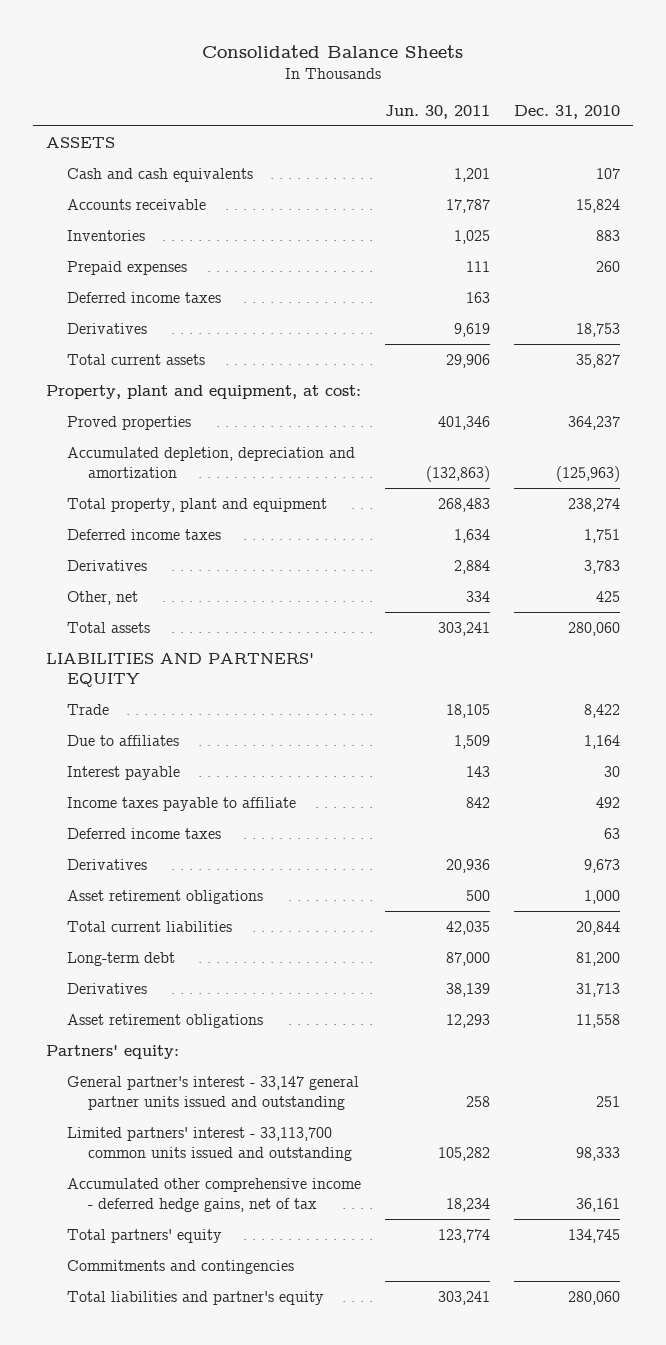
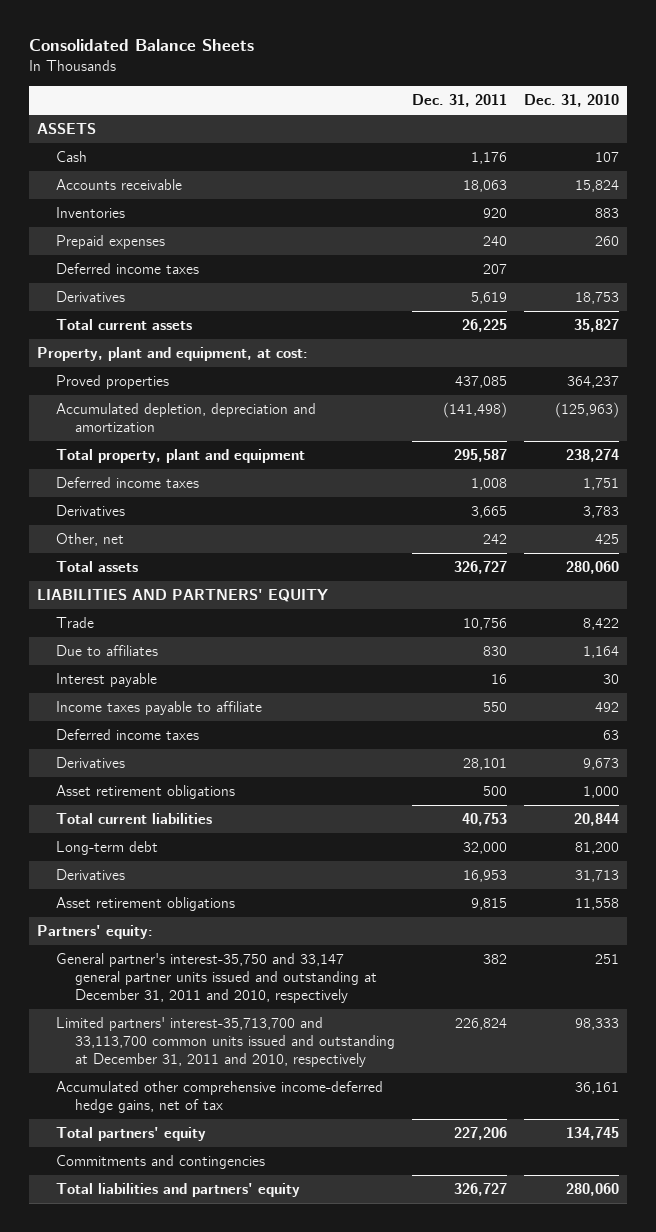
- | Jun. 30, 2011 | Dec. 31, 2010
+ | Dec. 31, 2011 | Dec. 31, 2010
- Cash and cash equivalents | 1,201 | 107
+ Cash | 1,176 | 107
- General partner's interest - 33,147 general partner units issued and outstanding | 258 | 251
- Limited partners' interest - 33,113,700 common units issued and outstanding | 105,282 | 98,333
- Accumulated other comprehensive income - deferred hedge gains, net of tax | 18,234 | 36,161
+ General partner's interest-35,750 and 33,147 general partner units issued and outstanding at December 31, 2011 and 2010, respectively | 382 | 251
+ Limited partners' interest-35,713,700 and 33,113,700 common units issued and outstanding at December 31, 2011 and 2010, respectively | 226,824 | 98,333
+ Accumulated other comprehensive income-deferred hedge gains, net of tax | | 36,161
- Total liabilities and partner's equity | 303,241 | 280,060
+ Total liabilities and partners' equity | 326,727 | 280,060

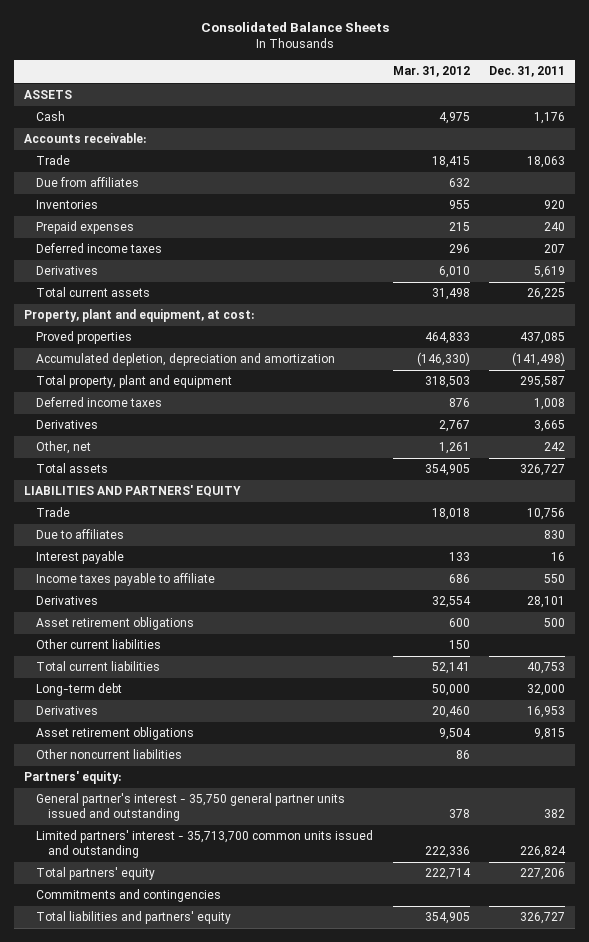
- | Dec. 31, 2011 | Dec. 31, 2010
+ | Mar. 31, 2012 | Dec. 31, 2011
- Accounts receivable | 18,063 | 15,824
+ Accounts receivable:
+ Trade | 18,415 | 18,063
+ Due from affiliates | 632 |
- Deferred income taxes | | 63
+ Other current liabilities | 150 |
+ Other noncurrent liabilities | 86 |
- General partner's interest-35,750 and 33,147 general partner units issued and outstanding at December 31, 2011 and 2010, respectively | 382 | 251
- Limited partners' interest-35,713,700 and 33,113,700 common units issued and outstanding at December 31, 2011 and 2010, respectively | 226,824 | 98,333
- Accumulated other comprehensive income-deferred hedge gains, net of tax | | 36,161
+ General partner's interest - 35,750 general partner units issued and outstanding | 378 | 382
+ Limited partners' interest - 35,713,700 common units issued and outstanding | 222,336 | 226,824

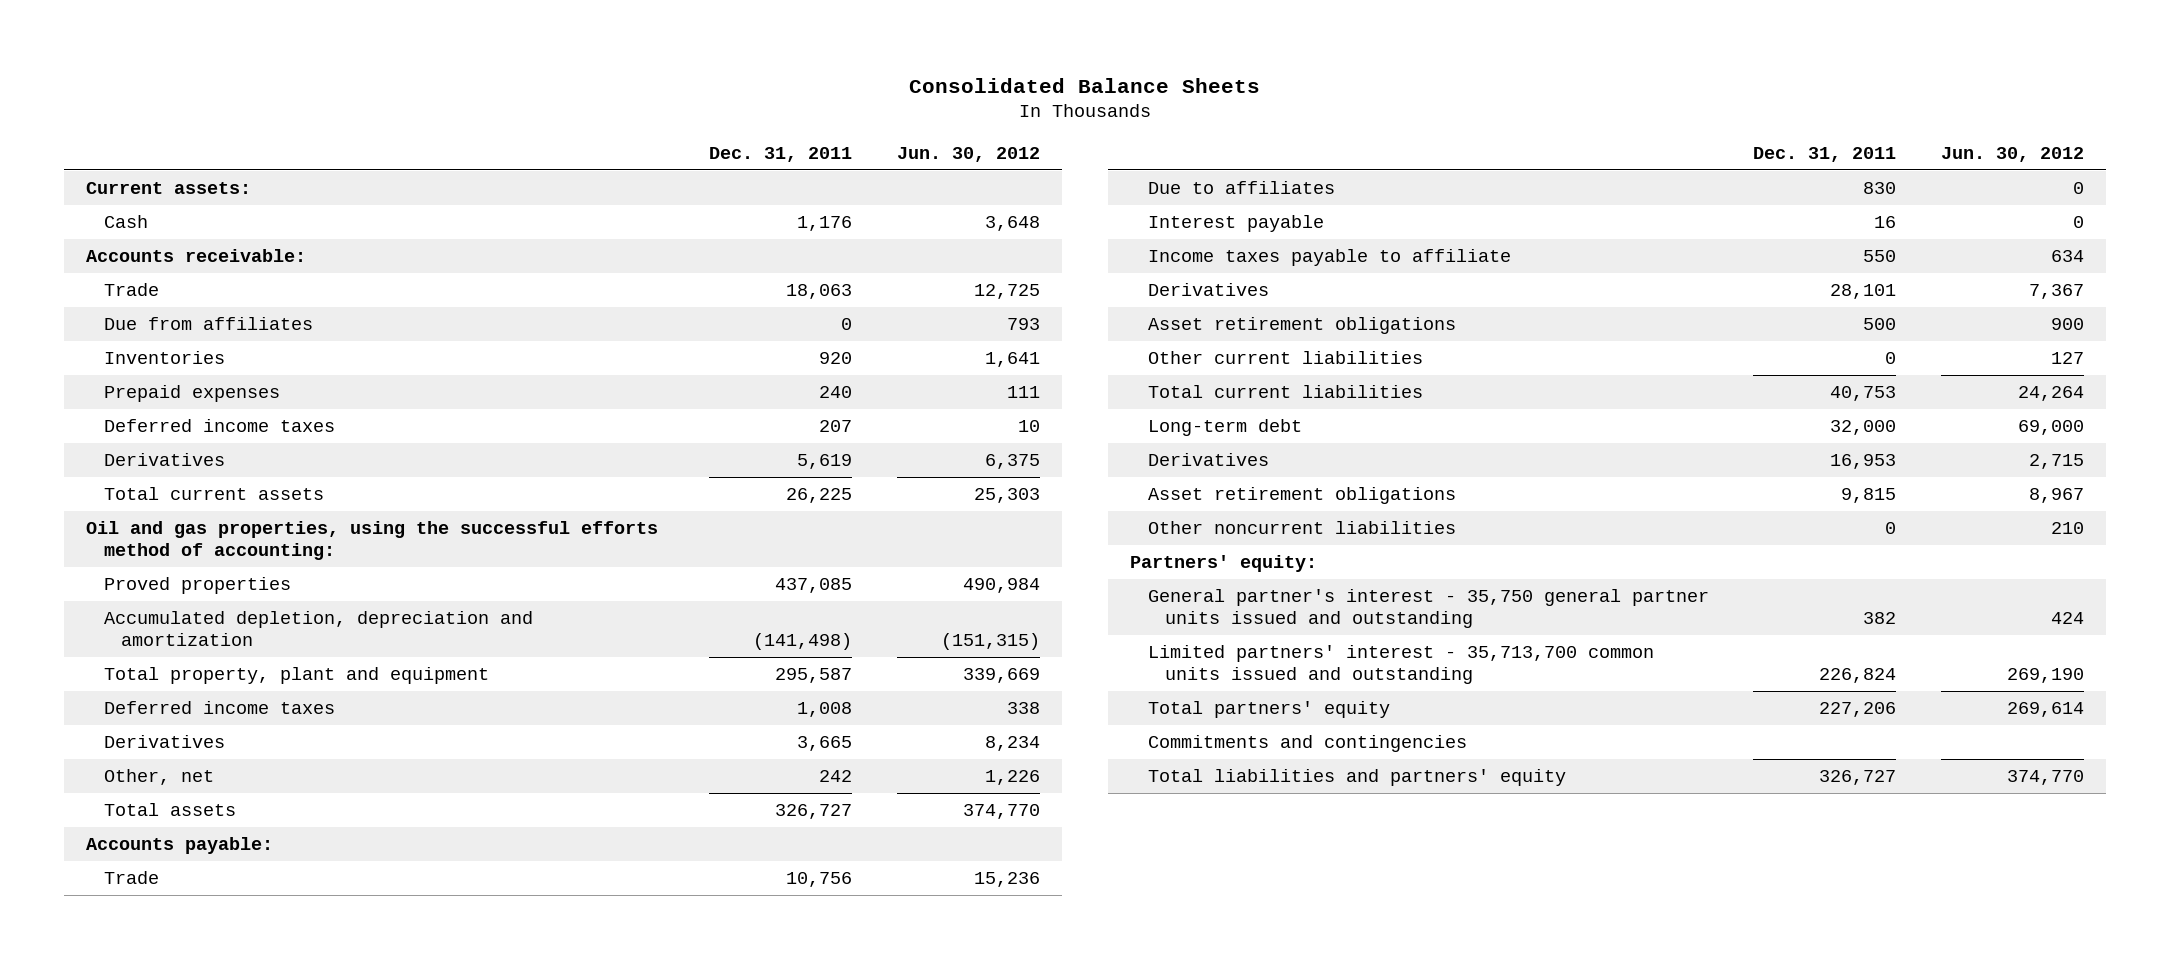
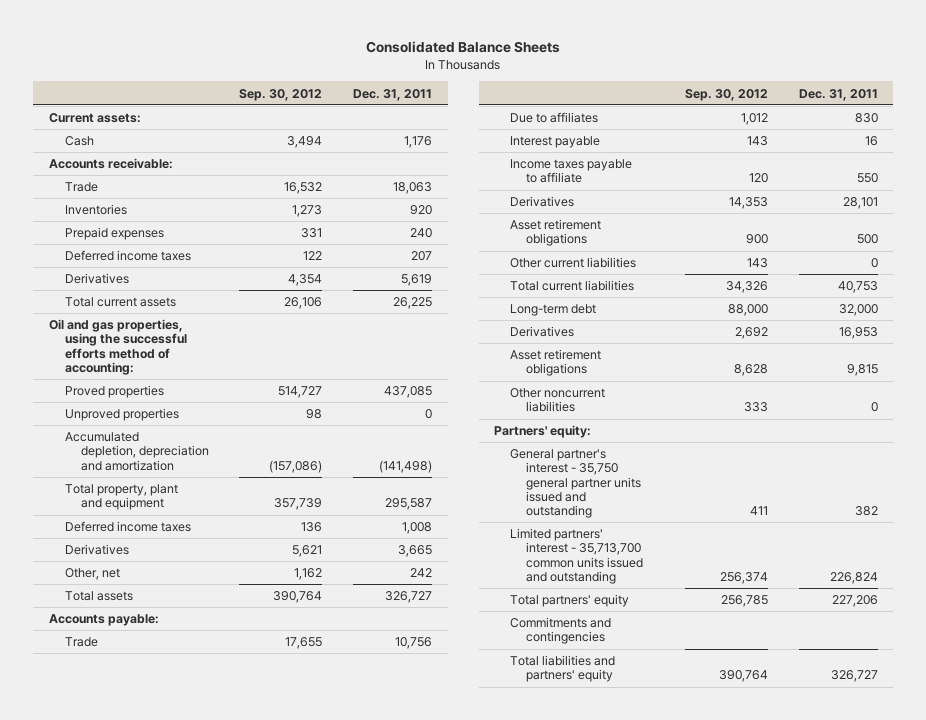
- | Dec. 31, 2011 | Jun. 30, 2012
+ | Sep. 30, 2012 | Dec. 31, 2011
- Due from affiliates | 0 | 793
+ Unproved properties | 98 | 0

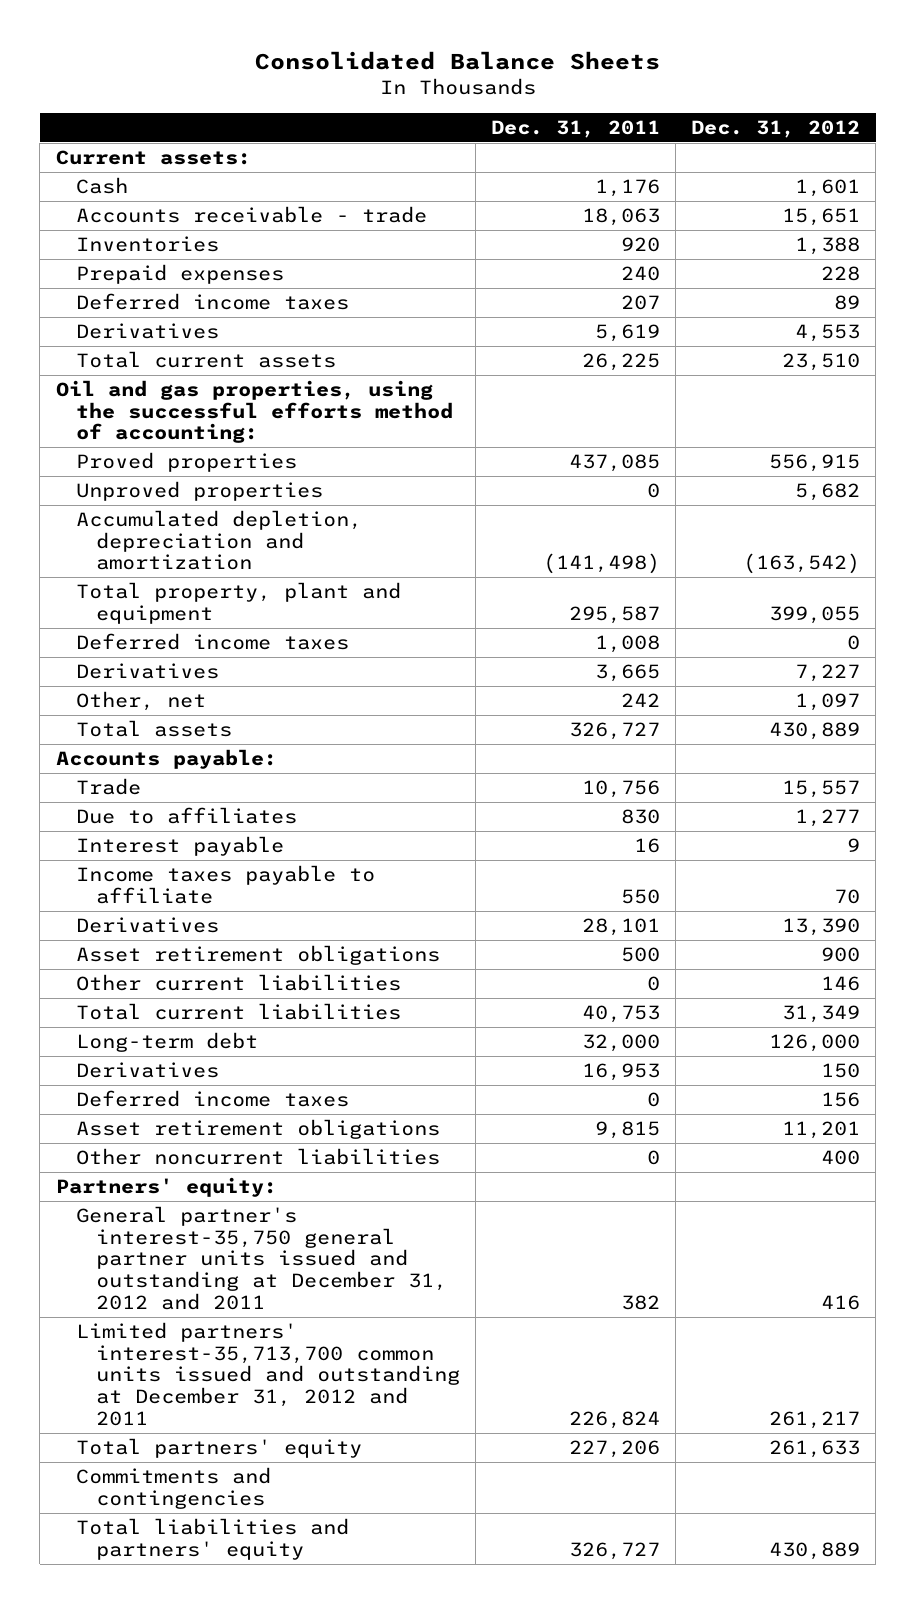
- | Sep. 30, 2012 | Dec. 31, 2011
+ | Dec. 31, 2011 | Dec. 31, 2012
- Accounts receivable:
- Trade | 16,532 | 18,063
+ Accounts receivable - trade | 18,063 | 15,651
+ Deferred income taxes | 0 | 156
- General partner's interest - 35,750 general partner units issued and outstanding | 411 | 382
- Limited partners' interest - 35,713,700 common units issued and outstanding | 256,374 | 226,824
+ General partner's interest-35,750 general partner units issued and outstanding at December 31, 2012 and 2011 | 382 | 416
+ Limited partners' interest-35,713,700 common units issued and outstanding at December 31, 2012 and 2011 | 226,824 | 261,217

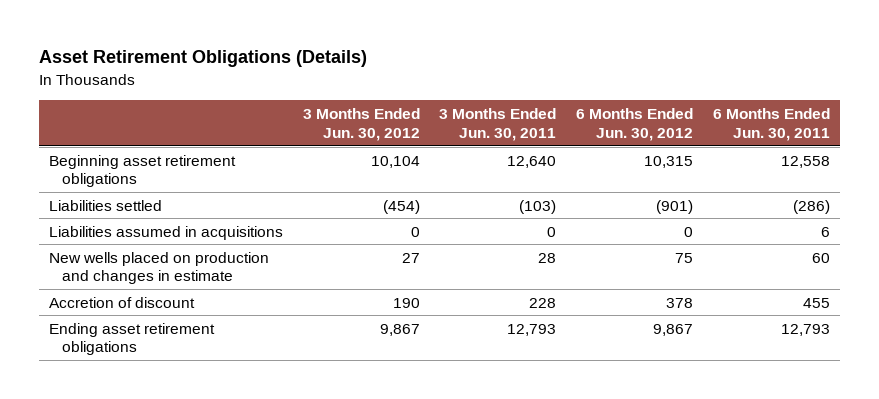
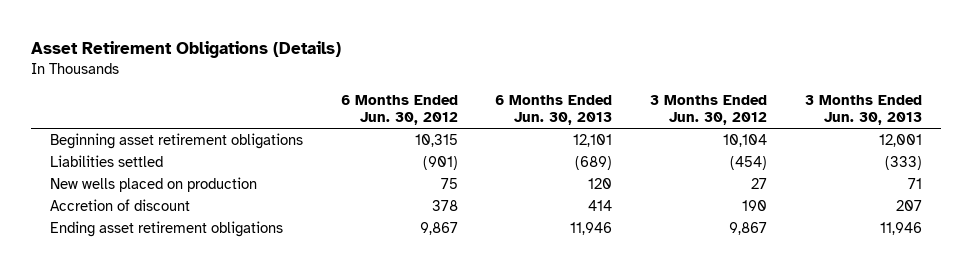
- | 3 Months Ended Jun. 30, 2012 | 3 Months Ended Jun. 30, 2011 | 6 Months Ended Jun. 30, 2012 | 6 Months Ended Jun. 30, 2011
+ | 6 Months Ended Jun. 30, 2012 | 6 Months Ended Jun. 30, 2013 | 3 Months Ended Jun. 30, 2012 | 3 Months Ended Jun. 30, 2013
- Liabilities assumed in acquisitions | 0 | 0 | 0 | 6
- New wells placed on production and changes in estimate | 27 | 28 | 75 | 60
+ New wells placed on production | 75 | 120 | 27 | 71

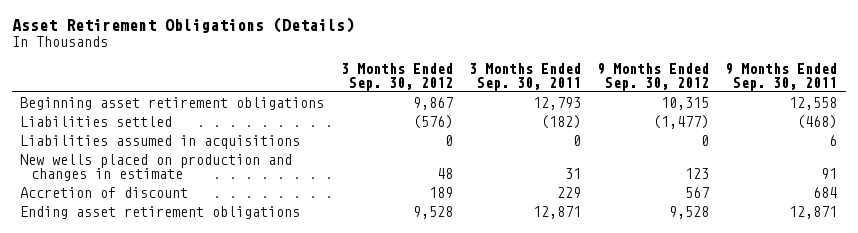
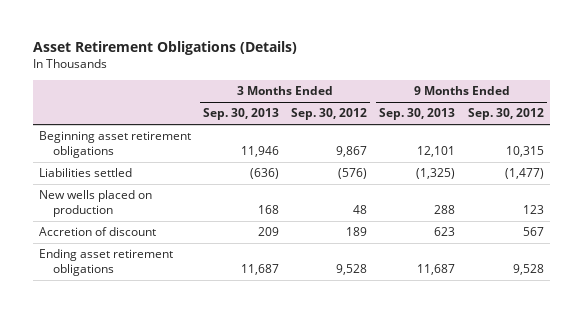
- | 3 Months Ended Sep. 30, 2012 | 3 Months Ended Sep. 30, 2011 | 9 Months Ended Sep. 30, 2012 | 9 Months Ended Sep. 30, 2011
+ | 3 Months Ended Sep. 30, 2013 | 3 Months Ended Sep. 30, 2012 | 9 Months Ended Sep. 30, 2013 | 9 Months Ended Sep. 30, 2012
- Liabilities assumed in acquisitions | 0 | 0 | 0 | 6
- New wells placed on production and changes in estimate | 48 | 31 | 123 | 91
+ New wells placed on production | 168 | 48 | 288 | 123

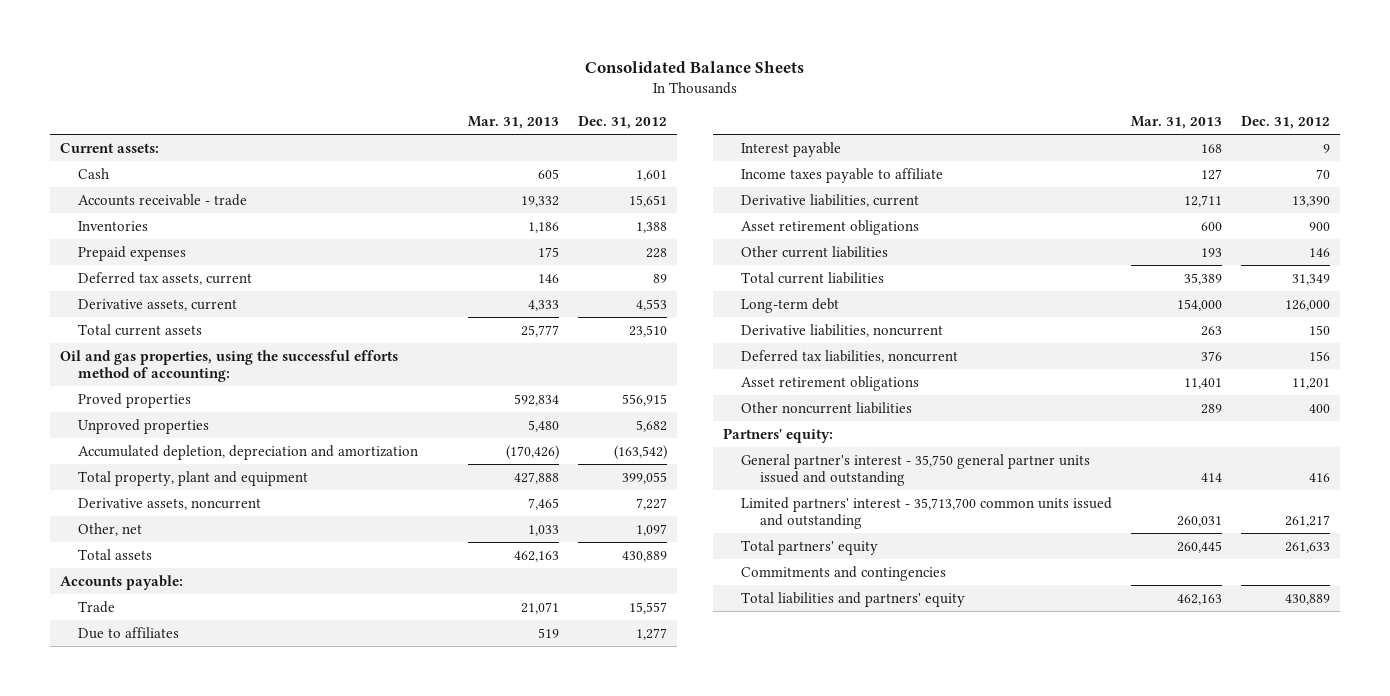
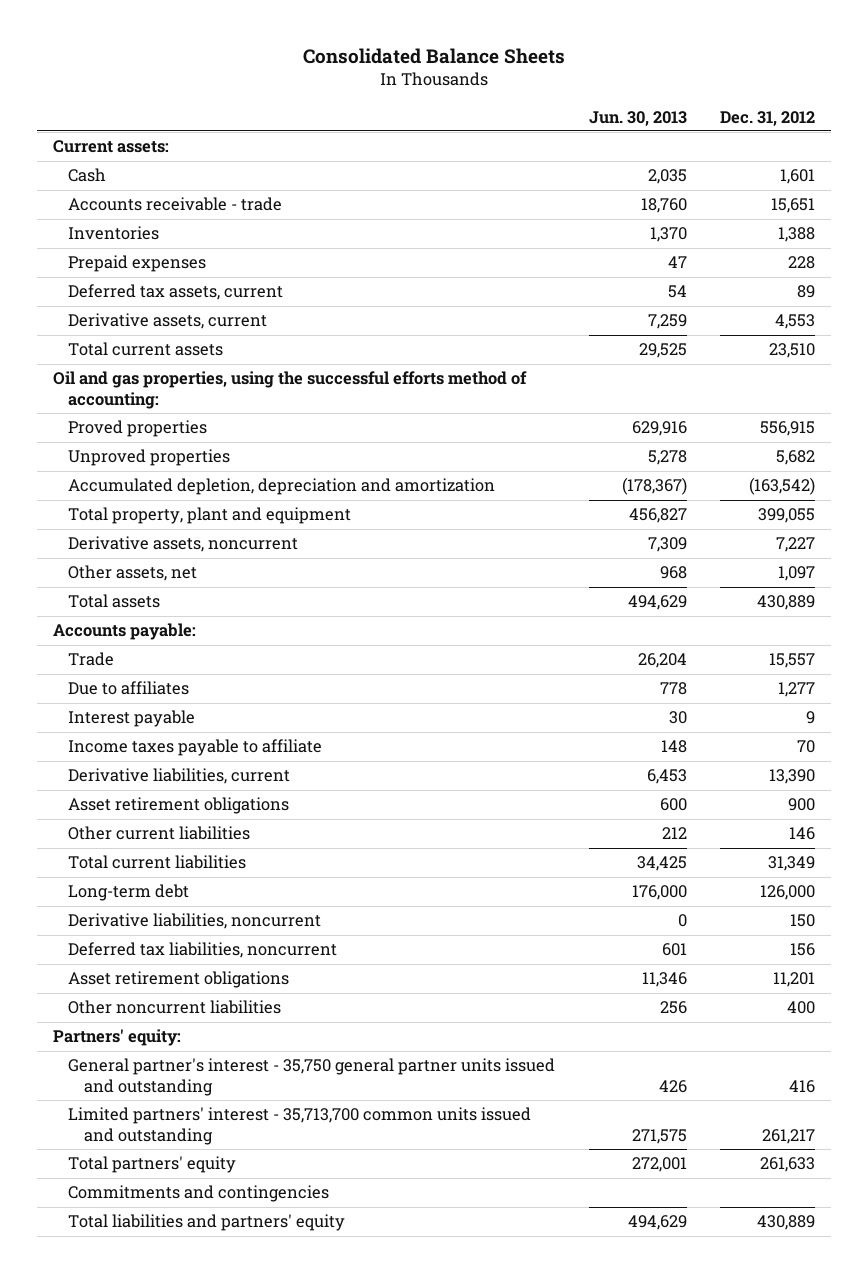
- | Mar. 31, 2013 | Dec. 31, 2012
+ | Jun. 30, 2013 | Dec. 31, 2012
- Other, net | 1,033 | 1,097
+ Other assets, net | 968 | 1,097

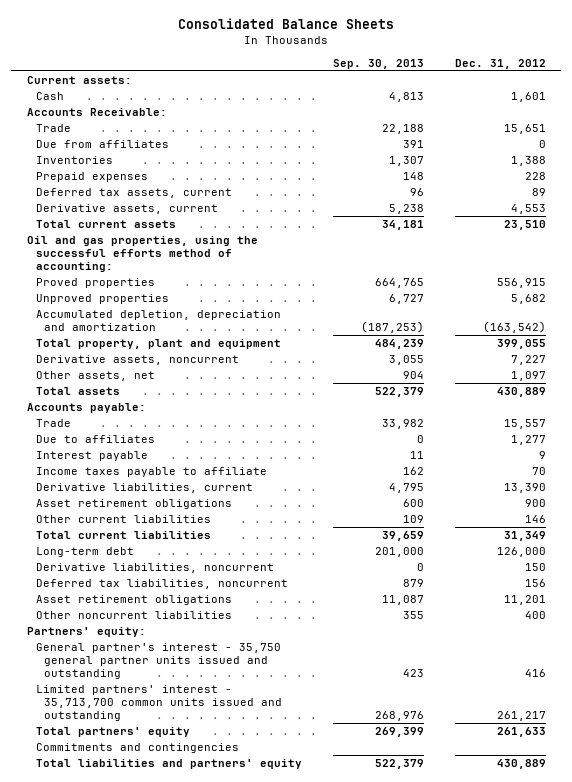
- | Jun. 30, 2013 | Dec. 31, 2012
+ | Sep. 30, 2013 | Dec. 31, 2012
- Accounts receivable - trade | 18,760 | 15,651
+ Accounts Receivable:
+ Trade | 22,188 | 15,651
+ Due from affiliates | 391 | 0

